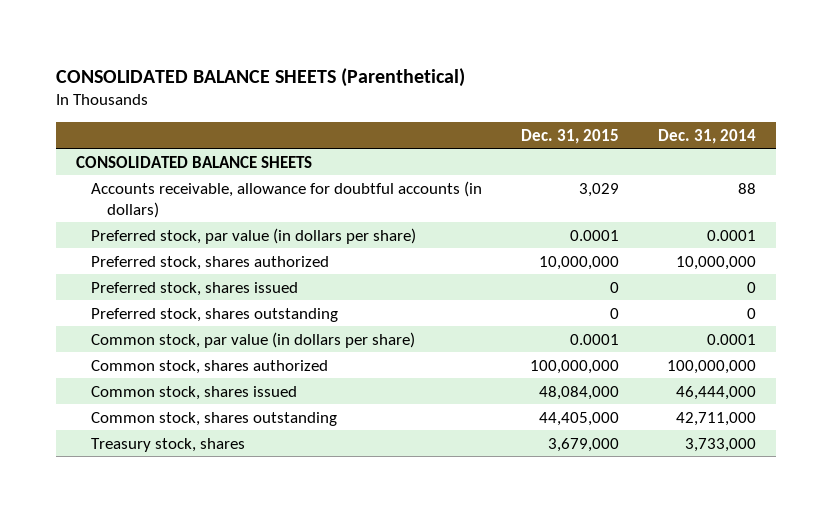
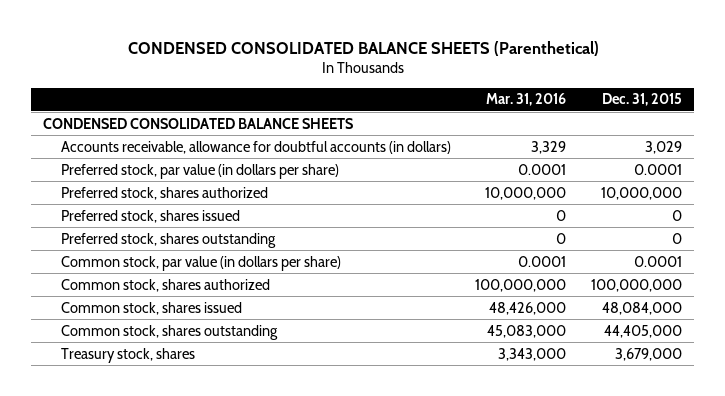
- CONSOLIDATED BALANCE SHEETS (Parenthetical)
+ CONDENSED CONSOLIDATED BALANCE SHEETS (Parenthetical)
- | Dec. 31, 2015 | Dec. 31, 2014
+ | Mar. 31, 2016 | Dec. 31, 2015
- CONSOLIDATED BALANCE SHEETS
+ CONDENSED CONSOLIDATED BALANCE SHEETS

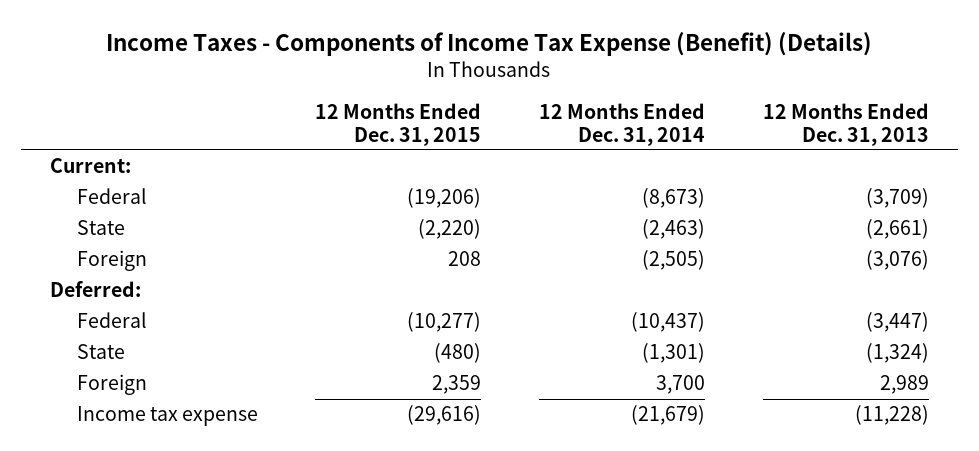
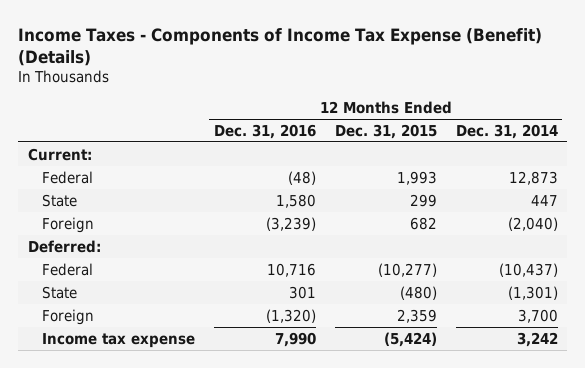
- | 12 Months Ended Dec. 31, 2015 | 12 Months Ended Dec. 31, 2014 | 12 Months Ended Dec. 31, 2013
+ | 12 Months Ended Dec. 31, 2016 | 12 Months Ended Dec. 31, 2015 | 12 Months Ended Dec. 31, 2014
- Federal | (19,206) | (8,673) | (3,709)
- State | (2,220) | (2,463) | (2,661)
- Foreign | 208 | (2,505) | (3,076)
+ Federal | (48) | 1,993 | 12,873
+ State | 1,580 | 299 | 447
+ Foreign | (3,239) | 682 | (2,040)
- Income tax expense | (29,616) | (21,679) | (11,228)
+ Income tax expense | 7,990 | (5,424) | 3,242

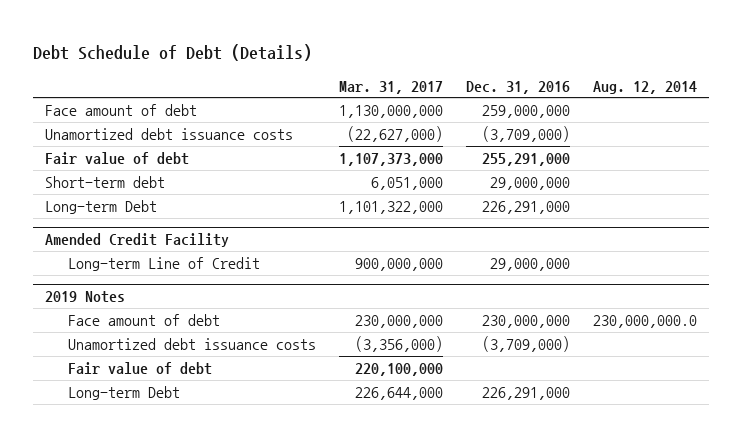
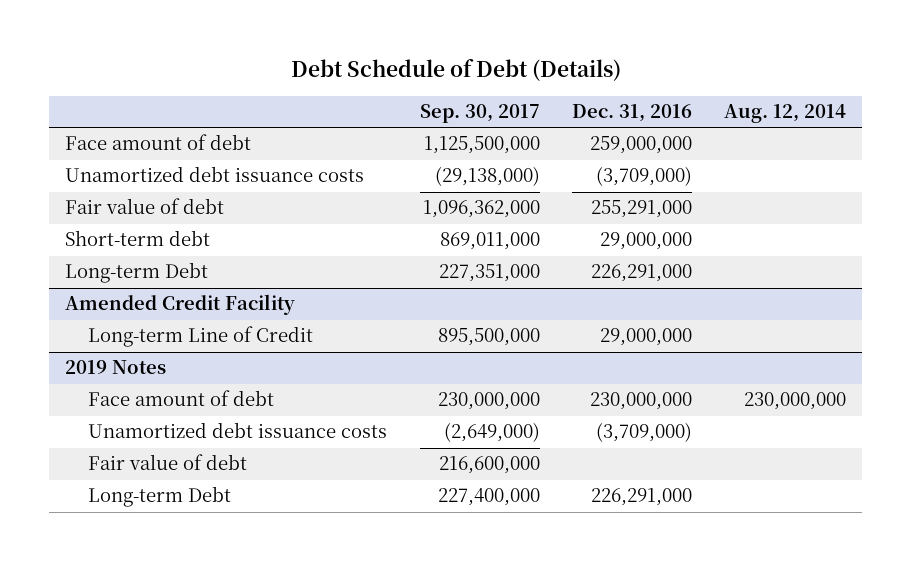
- | Mar. 31, 2017 | Dec. 31, 2016 | Aug. 12, 2014
+ | Sep. 30, 2017 | Dec. 31, 2016 | Aug. 12, 2014
@ 2019 Notes
- Face amount of debt | 230,000,000 | 230,000,000 | 230,000,000.0
+ Face amount of debt | 230,000,000 | 230,000,000 | 230,000,000

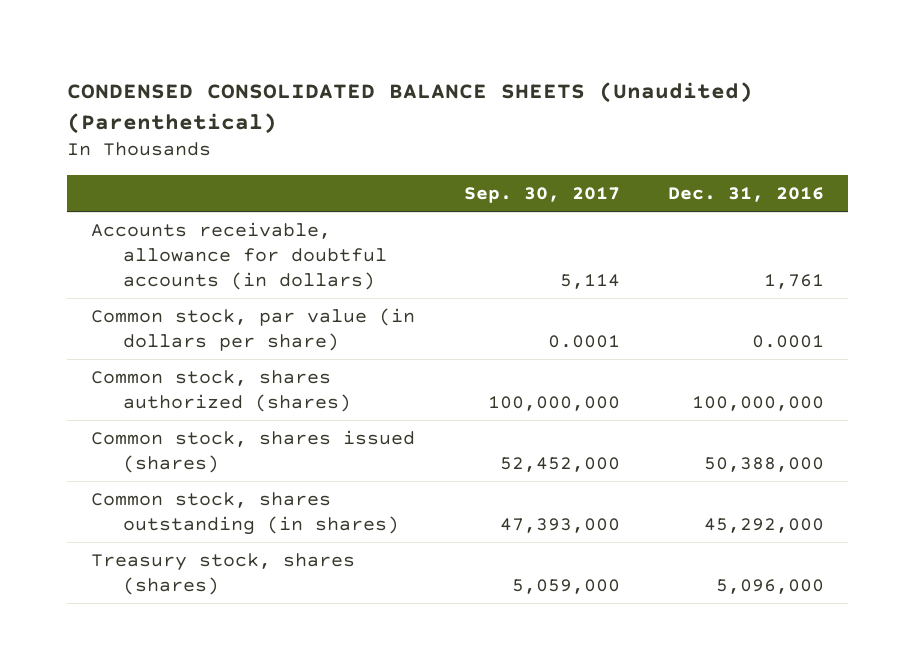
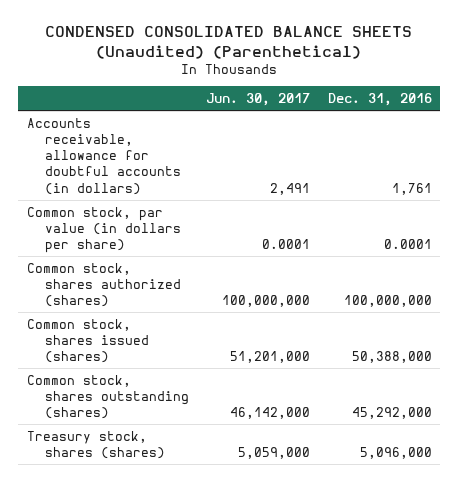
- | Sep. 30, 2017 | Dec. 31, 2016
+ | Jun. 30, 2017 | Dec. 31, 2016
- Common stock, shares outstanding (in shares) | 47,393,000 | 45,292,000
+ Common stock, shares outstanding (shares) | 46,142,000 | 45,292,000

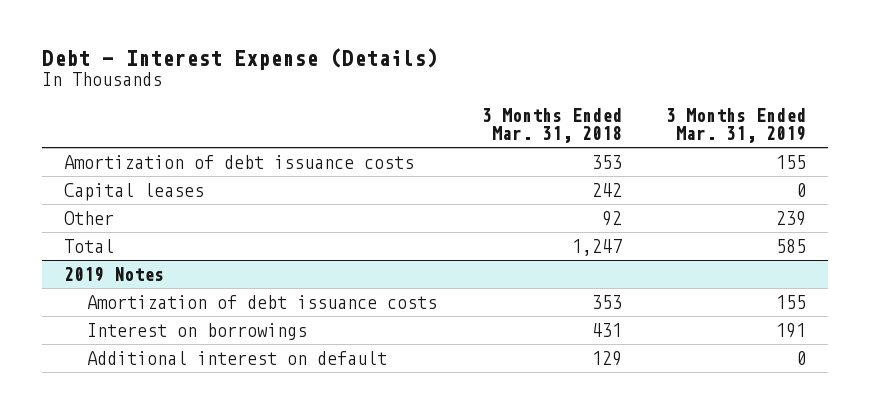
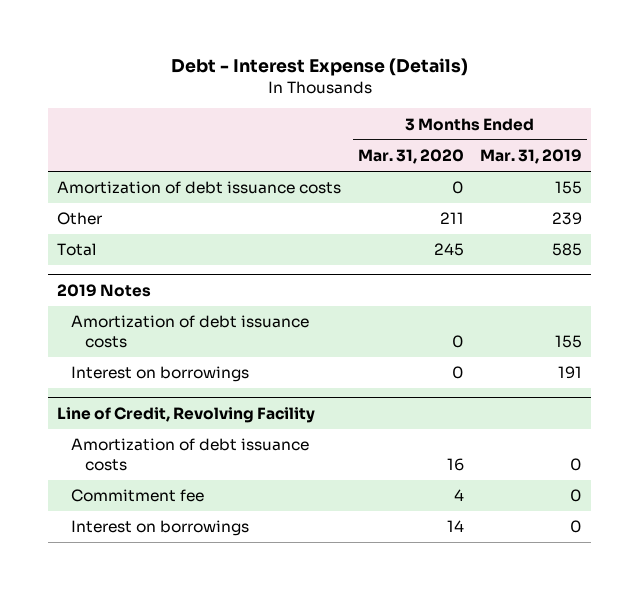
- | 3 Months Ended Mar. 31, 2018 | 3 Months Ended Mar. 31, 2019
+ | 3 Months Ended Mar. 31, 2020 | 3 Months Ended Mar. 31, 2019
- Capital leases | 242 | 0
@ 2019 Notes
- Additional interest on default | 129 | 0
+ Line of Credit, Revolving Facility
+ Amortization of debt issuance costs | 16 | 0
+ Commitment fee | 4 | 0
+ Interest on borrowings | 14 | 0

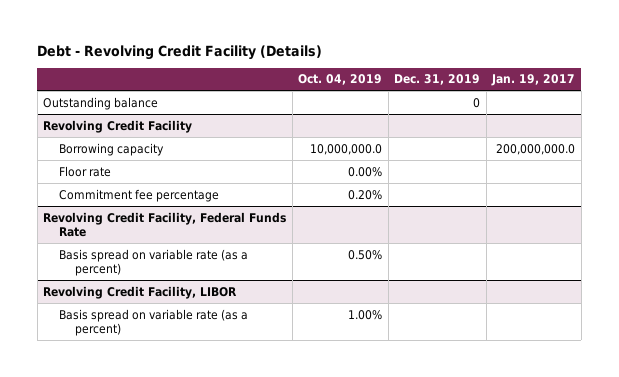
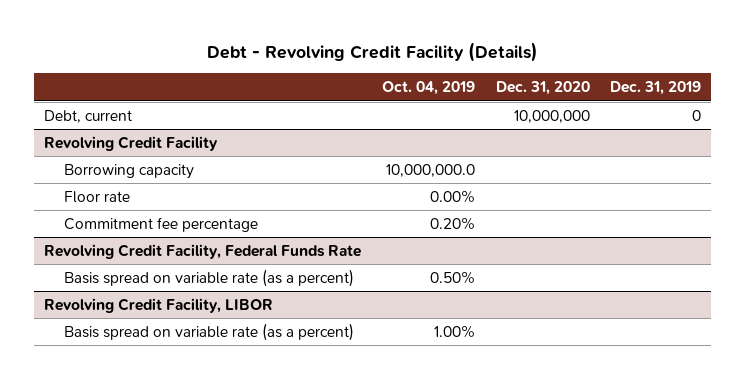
- | Oct. 04, 2019 | Dec. 31, 2019 | Jan. 19, 2017
+ | Oct. 04, 2019 | Dec. 31, 2020 | Dec. 31, 2019
- Outstanding balance | | 0 |
+ Debt, current | | 10,000,000 | 0

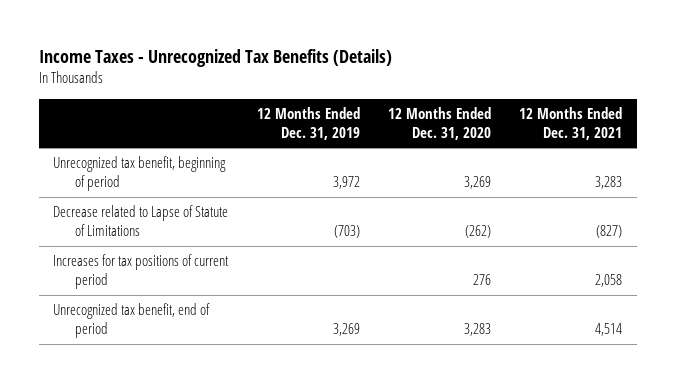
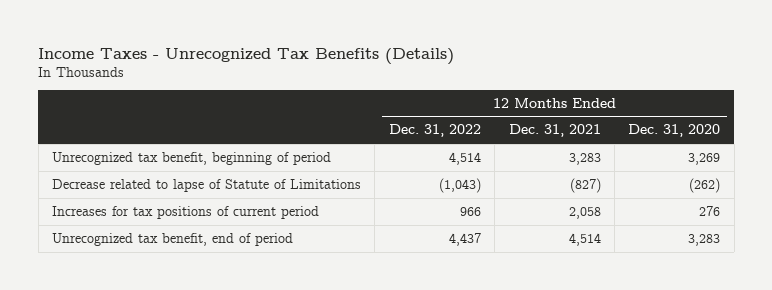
- | 12 Months Ended Dec. 31, 2019 | 12 Months Ended Dec. 31, 2020 | 12 Months Ended Dec. 31, 2021
+ | 12 Months Ended Dec. 31, 2022 | 12 Months Ended Dec. 31, 2021 | 12 Months Ended Dec. 31, 2020
- Decrease related to Lapse of Statute of Limitations | (703) | (262) | (827)
+ Decrease related to lapse of Statute of Limitations | (1,043) | (827) | (262)

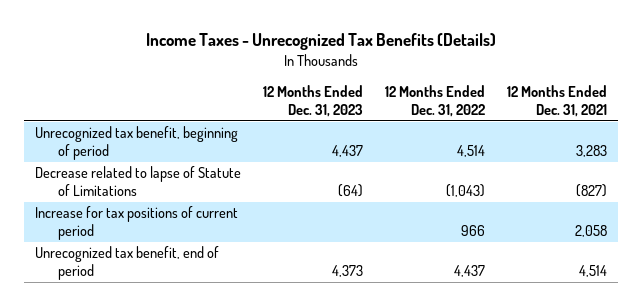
- | 12 Months Ended Dec. 31, 2022 | 12 Months Ended Dec. 31, 2021 | 12 Months Ended Dec. 31, 2020
+ | 12 Months Ended Dec. 31, 2023 | 12 Months Ended Dec. 31, 2022 | 12 Months Ended Dec. 31, 2021
- Increases for tax positions of current period | 966 | 2,058 | 276
+ Increase for tax positions of current period | | 966 | 2,058

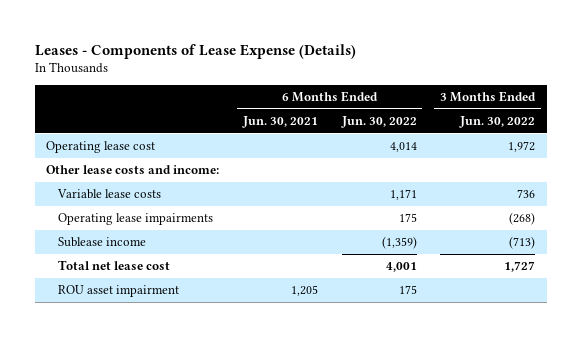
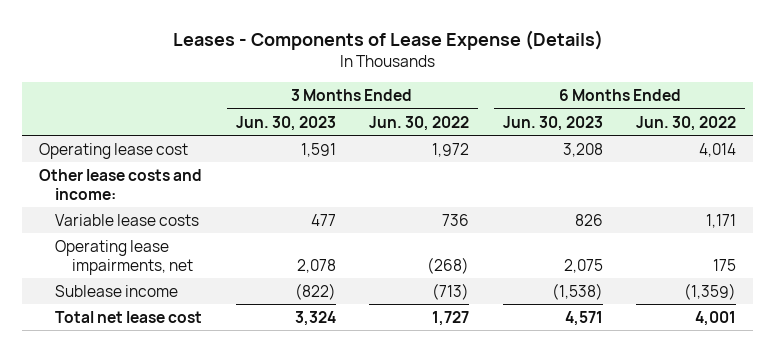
- | 6 Months Ended Jun. 30, 2021 | 6 Months Ended Jun. 30, 2022 | 3 Months Ended Jun. 30, 2022
+ | 3 Months Ended Jun. 30, 2023 | 3 Months Ended Jun. 30, 2022 | 6 Months Ended Jun. 30, 2023 | 6 Months Ended Jun. 30, 2022
- Operating lease impairments | | 175 | (268)
+ Operating lease impairments, net | 2,078 | (268) | 2,075 | 175
- ROU asset impairment | 1,205 | 175 |

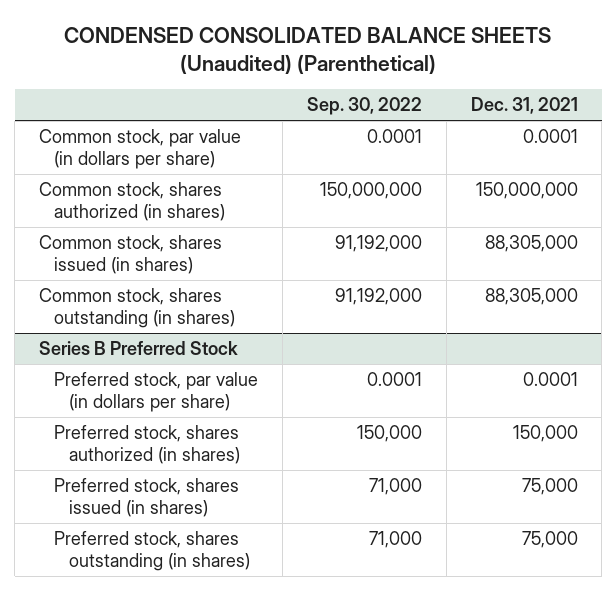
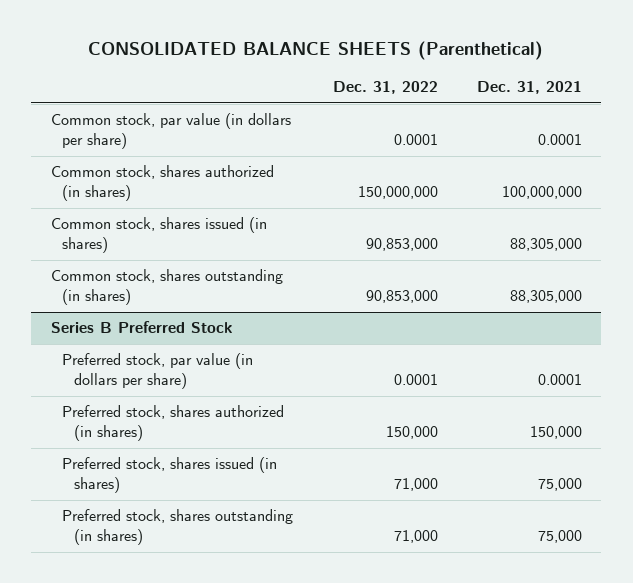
- CONDENSED CONSOLIDATED BALANCE SHEETS (Unaudited) (Parenthetical)
+ CONSOLIDATED BALANCE SHEETS (Parenthetical)
- | Sep. 30, 2022 | Dec. 31, 2021
+ | Dec. 31, 2022 | Dec. 31, 2021
- Common stock, shares authorized (in shares) | 150,000,000 | 150,000,000
+ Common stock, shares authorized (in shares) | 150,000,000 | 100,000,000

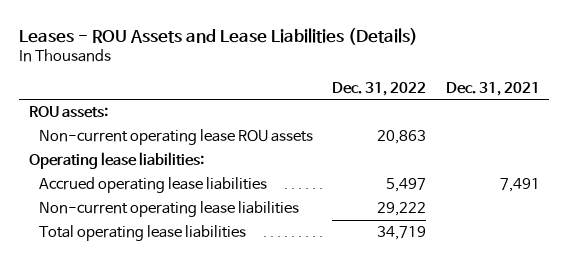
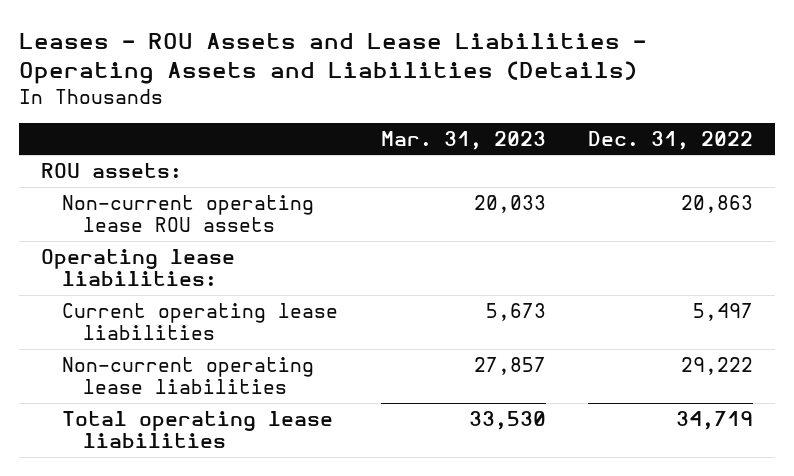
- Leases - ROU Assets and Lease Liabilities (Details)
+ Leases - ROU Assets and Lease Liabilities - Operating Assets and Liabilities (Details)
- | Dec. 31, 2022 | Dec. 31, 2021
+ | Mar. 31, 2023 | Dec. 31, 2022
- Accrued operating lease liabilities | 5,497 | 7,491
+ Current operating lease liabilities | 5,673 | 5,497

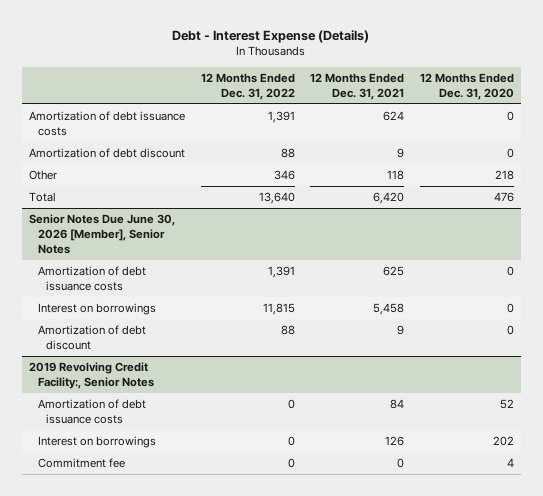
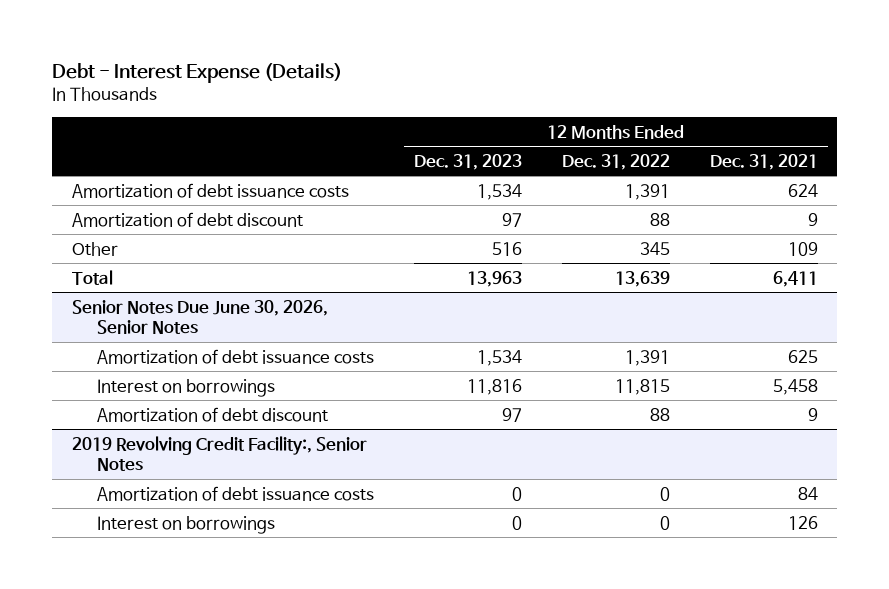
- | 12 Months Ended Dec. 31, 2022 | 12 Months Ended Dec. 31, 2021 | 12 Months Ended Dec. 31, 2020
+ | 12 Months Ended Dec. 31, 2023 | 12 Months Ended Dec. 31, 2022 | 12 Months Ended Dec. 31, 2021
- Other | 346 | 118 | 218
- Total | 13,640 | 6,420 | 476
- Senior Notes Due June 30, 2026 [Member], Senior Notes
+ Other | 516 | 345 | 109
+ Total | 13,963 | 13,639 | 6,411
+ Senior Notes Due June 30, 2026, Senior Notes
@ 2019 Revolving Credit Facility:, Senior Notes
- Commitment fee | 0 | 0 | 4

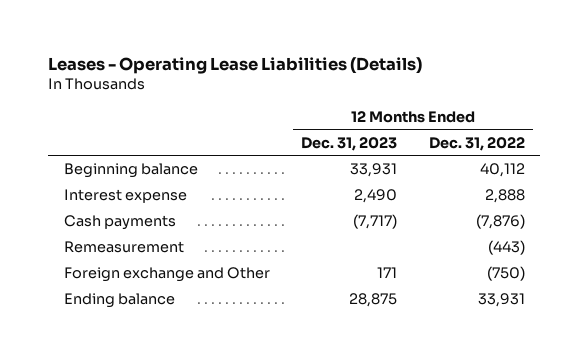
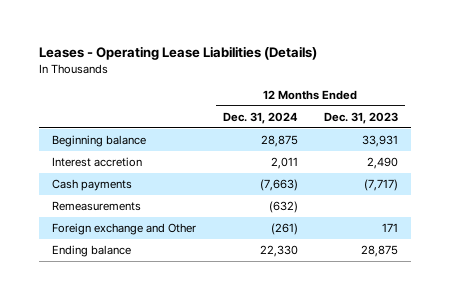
- | 12 Months Ended Dec. 31, 2023 | 12 Months Ended Dec. 31, 2022
+ | 12 Months Ended Dec. 31, 2024 | 12 Months Ended Dec. 31, 2023
- Interest expense | 2,490 | 2,888
+ Interest accretion | 2,011 | 2,490
- Remeasurement | | (443)
+ Remeasurements | (632) |

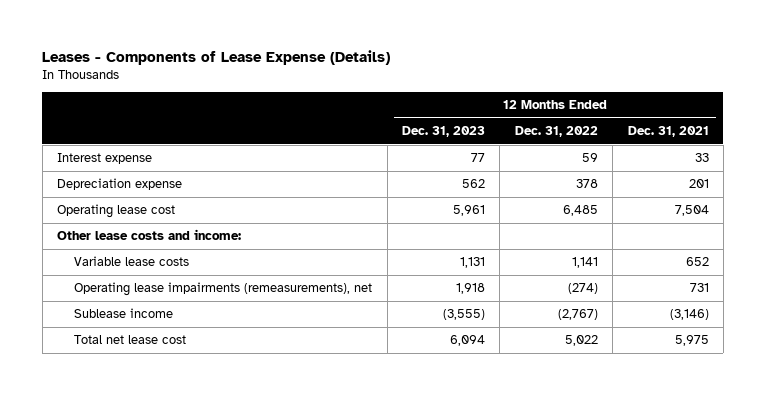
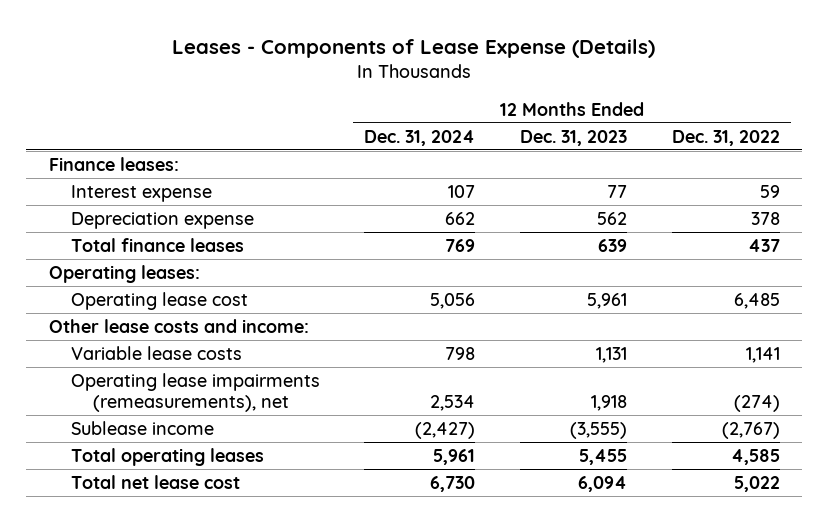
- | 12 Months Ended Dec. 31, 2023 | 12 Months Ended Dec. 31, 2022 | 12 Months Ended Dec. 31, 2021
+ | 12 Months Ended Dec. 31, 2024 | 12 Months Ended Dec. 31, 2023 | 12 Months Ended Dec. 31, 2022
+ Finance leases:
+ Total finance leases | 769 | 639 | 437
+ Operating leases:
+ Total operating leases | 5,961 | 5,455 | 4,585

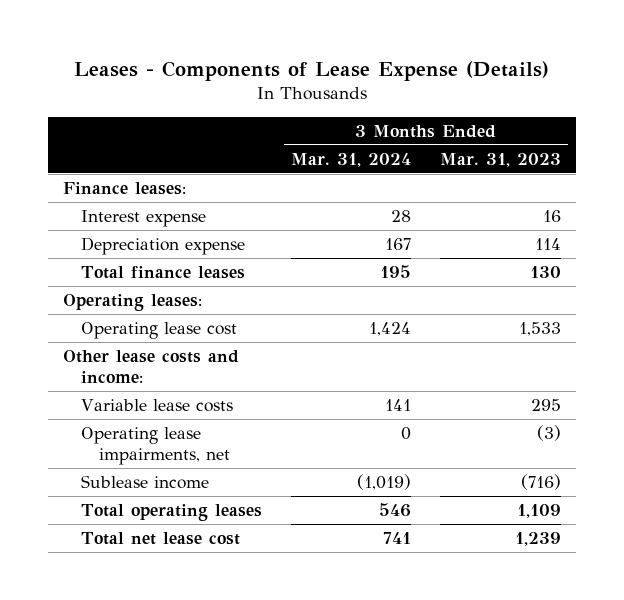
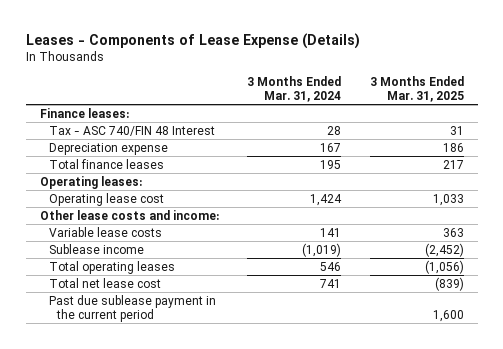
- | 3 Months Ended Mar. 31, 2024 | 3 Months Ended Mar. 31, 2023
+ | 3 Months Ended Mar. 31, 2024 | 3 Months Ended Mar. 31, 2025
- Interest expense | 28 | 16
+ Tax - ASC 740/FIN 48 Interest | 28 | 31
- Operating lease impairments, net | 0 | (3)
+ Past due sublease payment in the current period | | 1,600

